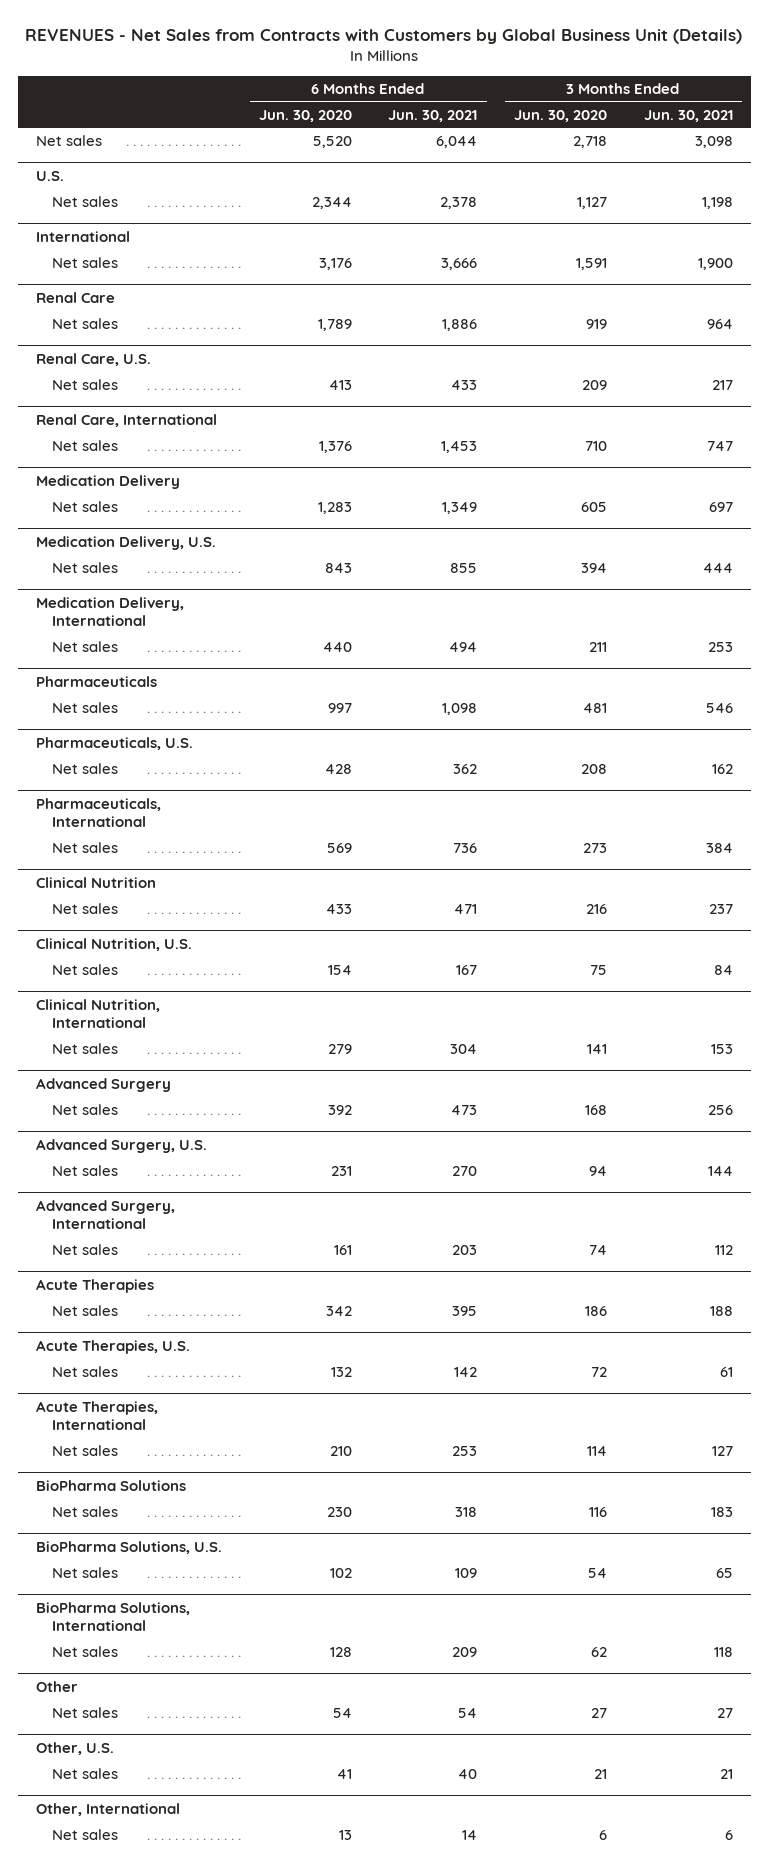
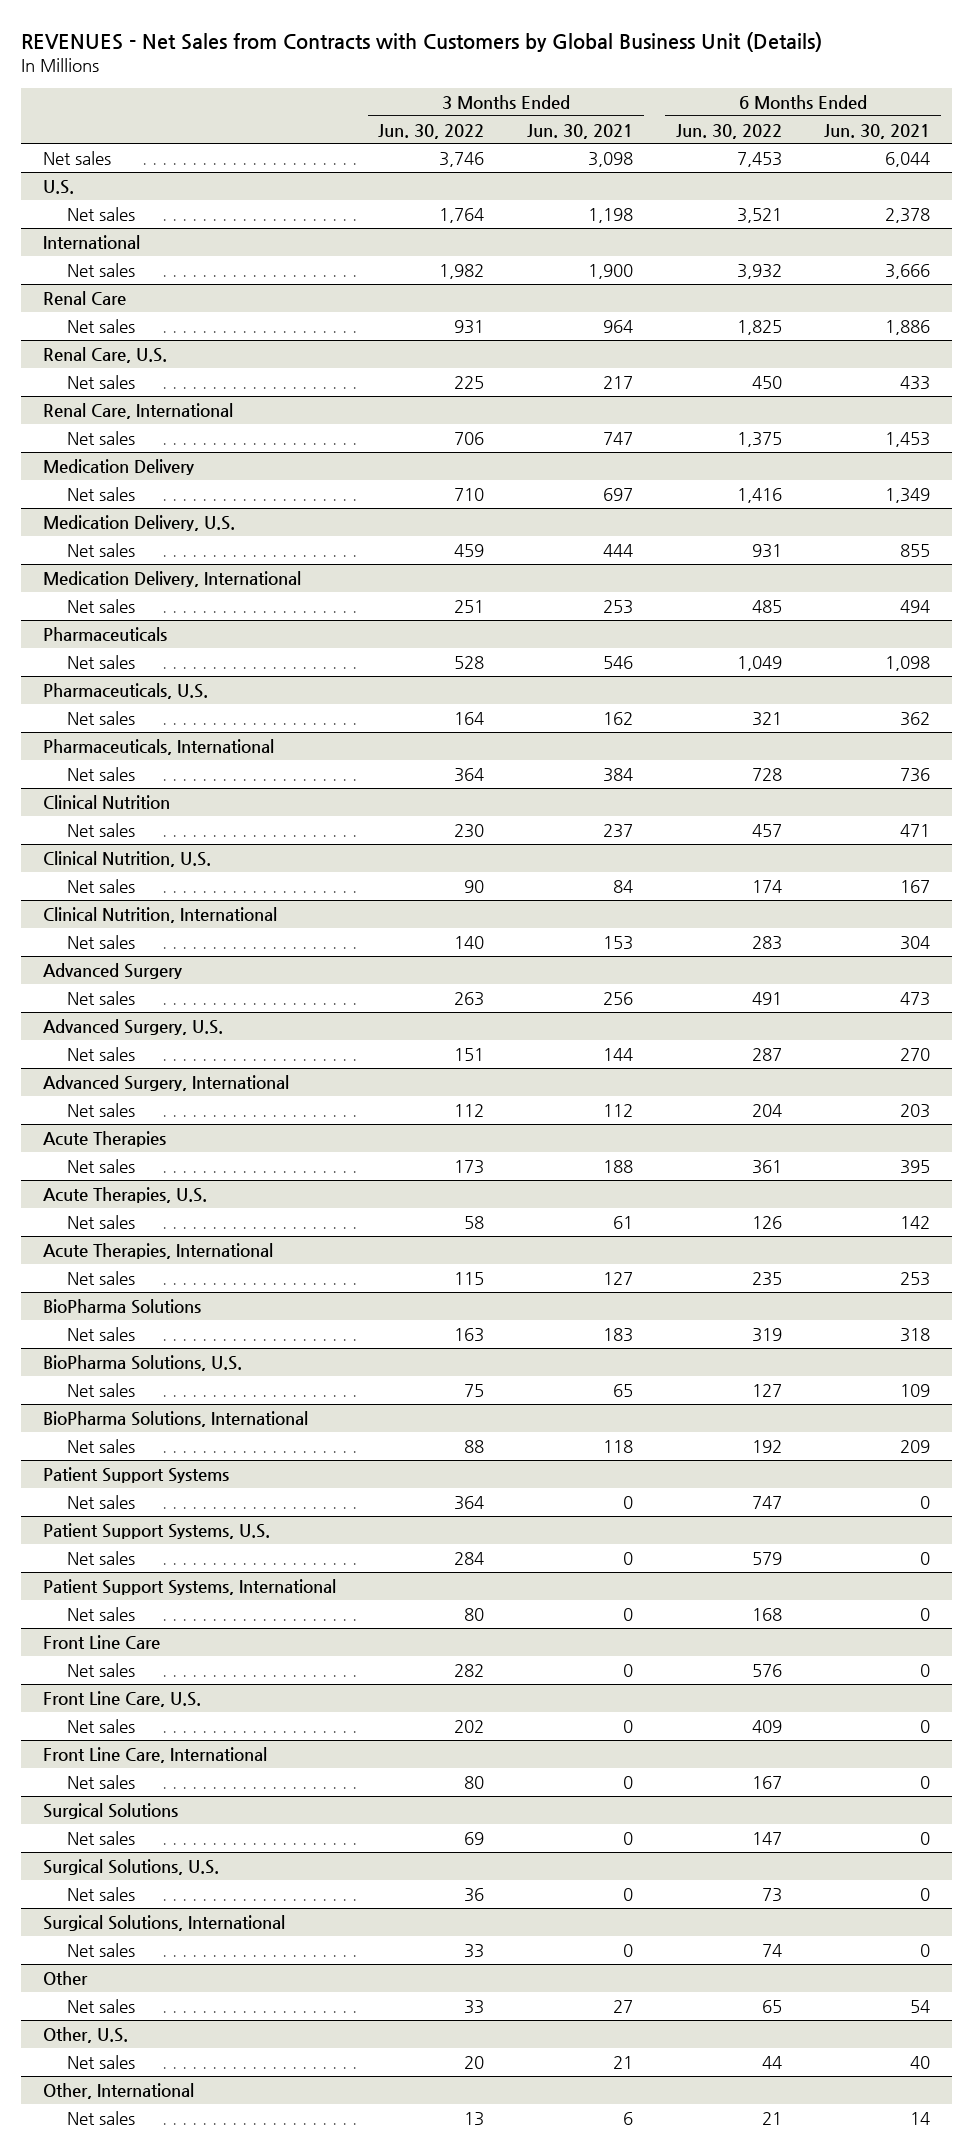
- | 6 Months Ended Jun. 30, 2020 | 6 Months Ended Jun. 30, 2021 | 3 Months Ended Jun. 30, 2020 | 3 Months Ended Jun. 30, 2021
+ | 3 Months Ended Jun. 30, 2022 | 3 Months Ended Jun. 30, 2021 | 6 Months Ended Jun. 30, 2022 | 6 Months Ended Jun. 30, 2021
+ Patient Support Systems
+ Net sales | 364 | 0 | 747 | 0
+ Patient Support Systems, U.S.
+ Net sales | 284 | 0 | 579 | 0
+ Patient Support Systems, International
+ Net sales | 80 | 0 | 168 | 0
+ Front Line Care
+ Net sales | 282 | 0 | 576 | 0
+ Front Line Care, U.S.
+ Net sales | 202 | 0 | 409 | 0
+ Front Line Care, International
+ Net sales | 80 | 0 | 167 | 0
+ Surgical Solutions
+ Net sales | 69 | 0 | 147 | 0
+ Surgical Solutions, U.S.
+ Net sales | 36 | 0 | 73 | 0
+ Surgical Solutions, International
+ Net sales | 33 | 0 | 74 | 0

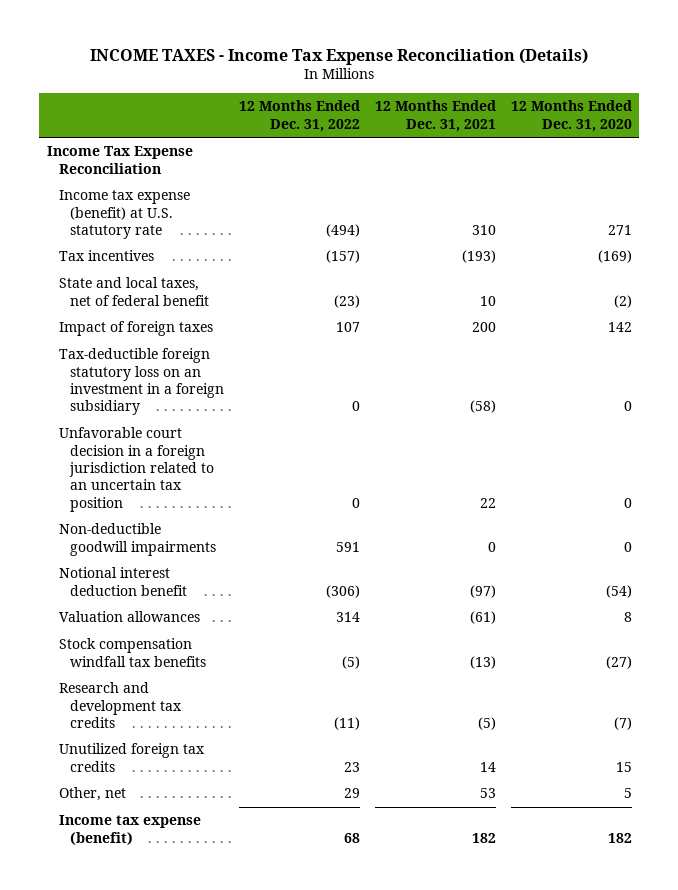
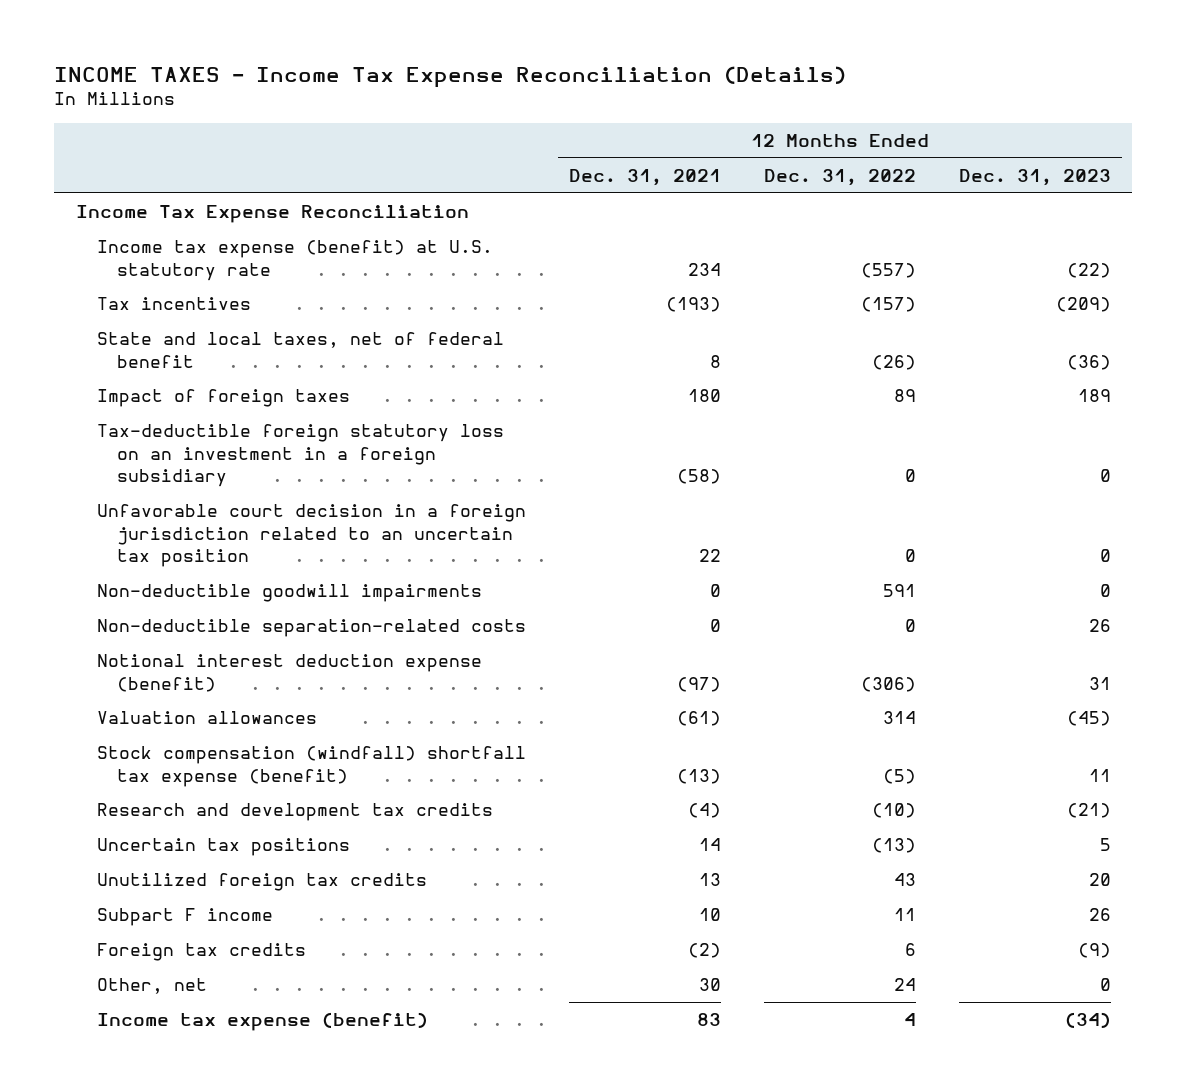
- | 12 Months Ended Dec. 31, 2022 | 12 Months Ended Dec. 31, 2021 | 12 Months Ended Dec. 31, 2020
+ | 12 Months Ended Dec. 31, 2021 | 12 Months Ended Dec. 31, 2022 | 12 Months Ended Dec. 31, 2023
- Income tax expense (benefit) at U.S. statutory rate | (494) | 310 | 271
+ Income tax expense (benefit) at U.S. statutory rate | 234 | (557) | (22)
- State and local taxes, net of federal benefit | (23) | 10 | (2)
- Impact of foreign taxes | 107 | 200 | 142
+ State and local taxes, net of federal benefit | 8 | (26) | (36)
+ Impact of foreign taxes | 180 | 89 | 189
- Notional interest deduction benefit | (306) | (97) | (54)
+ Non-deductible separation-related costs | 0 | 0 | 26
+ Notional interest deduction expense (benefit) | (97) | (306) | 31
- Stock compensation windfall tax benefits | (5) | (13) | (27)
- Research and development tax credits | (11) | (5) | (7)
- Unutilized foreign tax credits | 23 | 14 | 15
- Other, net | 29 | 53 | 5
- Income tax expense (benefit) | 68 | 182 | 182
+ Stock compensation (windfall) shortfall tax expense (benefit) | (13) | (5) | 11
+ Research and development tax credits | (4) | (10) | (21)
+ Uncertain tax positions | 14 | (13) | 5
+ Unutilized foreign tax credits | 13 | 43 | 20
+ Subpart F income | 10 | 11 | 26
+ Foreign tax credits | (2) | 6 | (9)
+ Other, net | 30 | 24 | 0
+ Income tax expense (benefit) | 83 | 4 | (34)

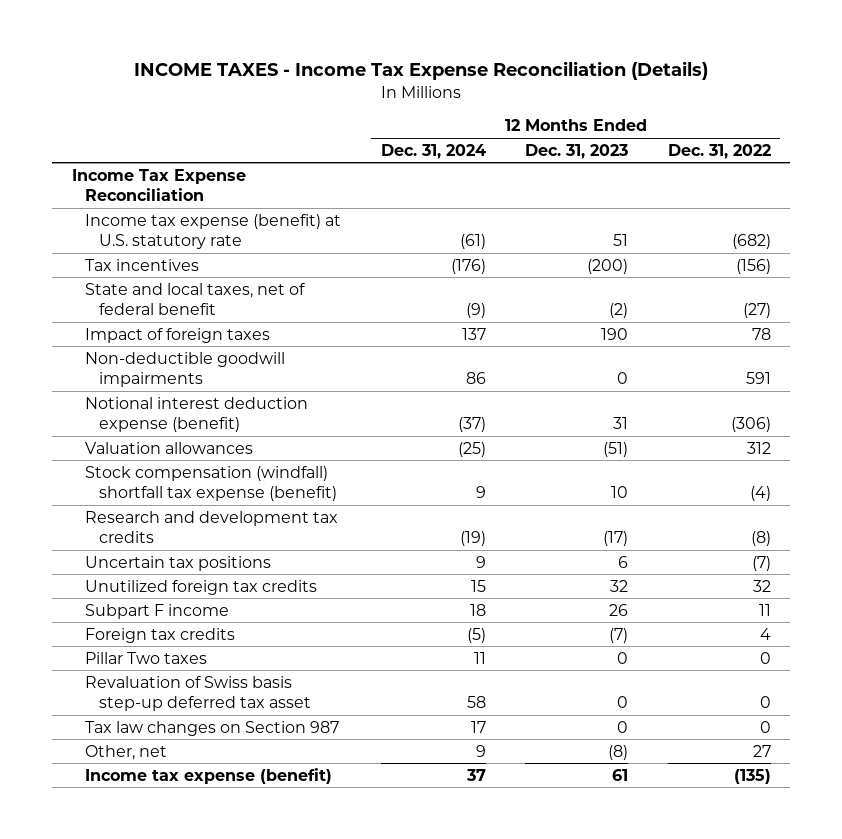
- | 12 Months Ended Dec. 31, 2021 | 12 Months Ended Dec. 31, 2022 | 12 Months Ended Dec. 31, 2023
+ | 12 Months Ended Dec. 31, 2024 | 12 Months Ended Dec. 31, 2023 | 12 Months Ended Dec. 31, 2022
- Income tax expense (benefit) at U.S. statutory rate | 234 | (557) | (22)
- Tax incentives | (193) | (157) | (209)
- State and local taxes, net of federal benefit | 8 | (26) | (36)
- Impact of foreign taxes | 180 | 89 | 189
- Tax-deductible foreign statutory loss on an investment in a foreign subsidiary | (58) | 0 | 0
- Unfavorable court decision in a foreign jurisdiction related to an uncertain tax position | 22 | 0 | 0
+ Income tax expense (benefit) at U.S. statutory rate | (61) | 51 | (682)
+ Tax incentives | (176) | (200) | (156)
+ State and local taxes, net of federal benefit | (9) | (2) | (27)
+ Impact of foreign taxes | 137 | 190 | 78
- Non-deductible separation-related costs | 0 | 0 | 26
- Valuation allowances | (61) | 314 | (45)
- Stock compensation (windfall) shortfall tax expense (benefit) | (13) | (5) | 11
- Research and development tax credits | (4) | (10) | (21)
- Uncertain tax positions | 14 | (13) | 5
- Unutilized foreign tax credits | 13 | 43 | 20
+ Valuation allowances | (25) | (51) | 312
+ Stock compensation (windfall) shortfall tax expense (benefit) | 9 | 10 | (4)
+ Research and development tax credits | (19) | (17) | (8)
+ Uncertain tax positions | 9 | 6 | (7)
+ Unutilized foreign tax credits | 15 | 32 | 32
- Foreign tax credits | (2) | 6 | (9)
- Other, net | 30 | 24 | 0
- Income tax expense (benefit) | 83 | 4 | (34)
+ Foreign tax credits | (5) | (7) | 4
+ Pillar Two taxes | 11 | 0 | 0
+ Revaluation of Swiss basis step-up deferred tax asset | 58 | 0 | 0
+ Tax law changes on Section 987 | 17 | 0 | 0
+ Other, net | 9 | (8) | 27
+ Income tax expense (benefit) | 37 | 61 | (135)

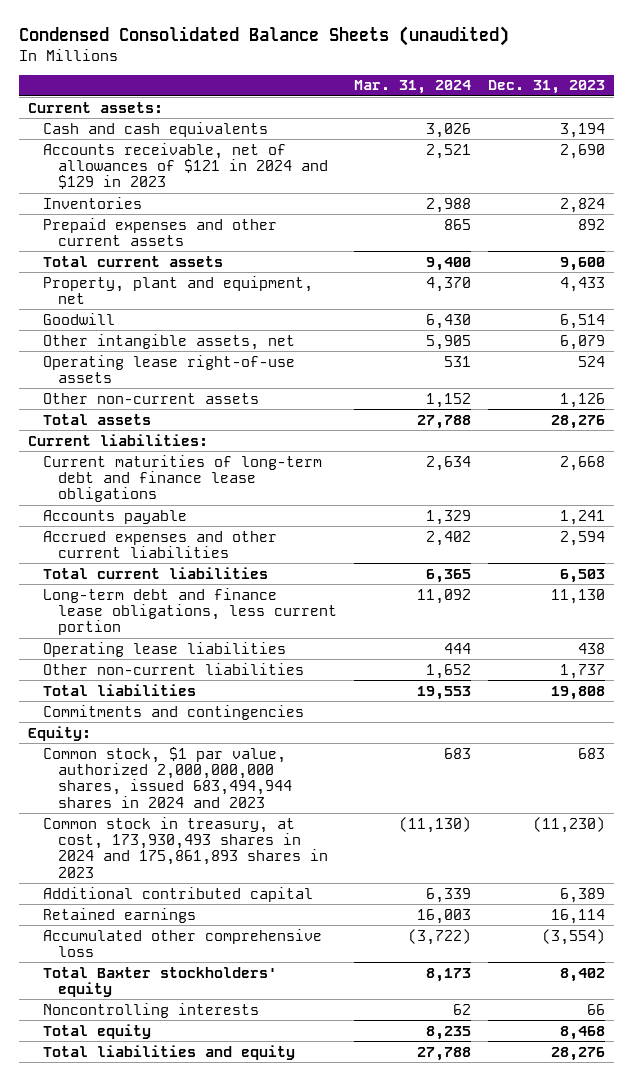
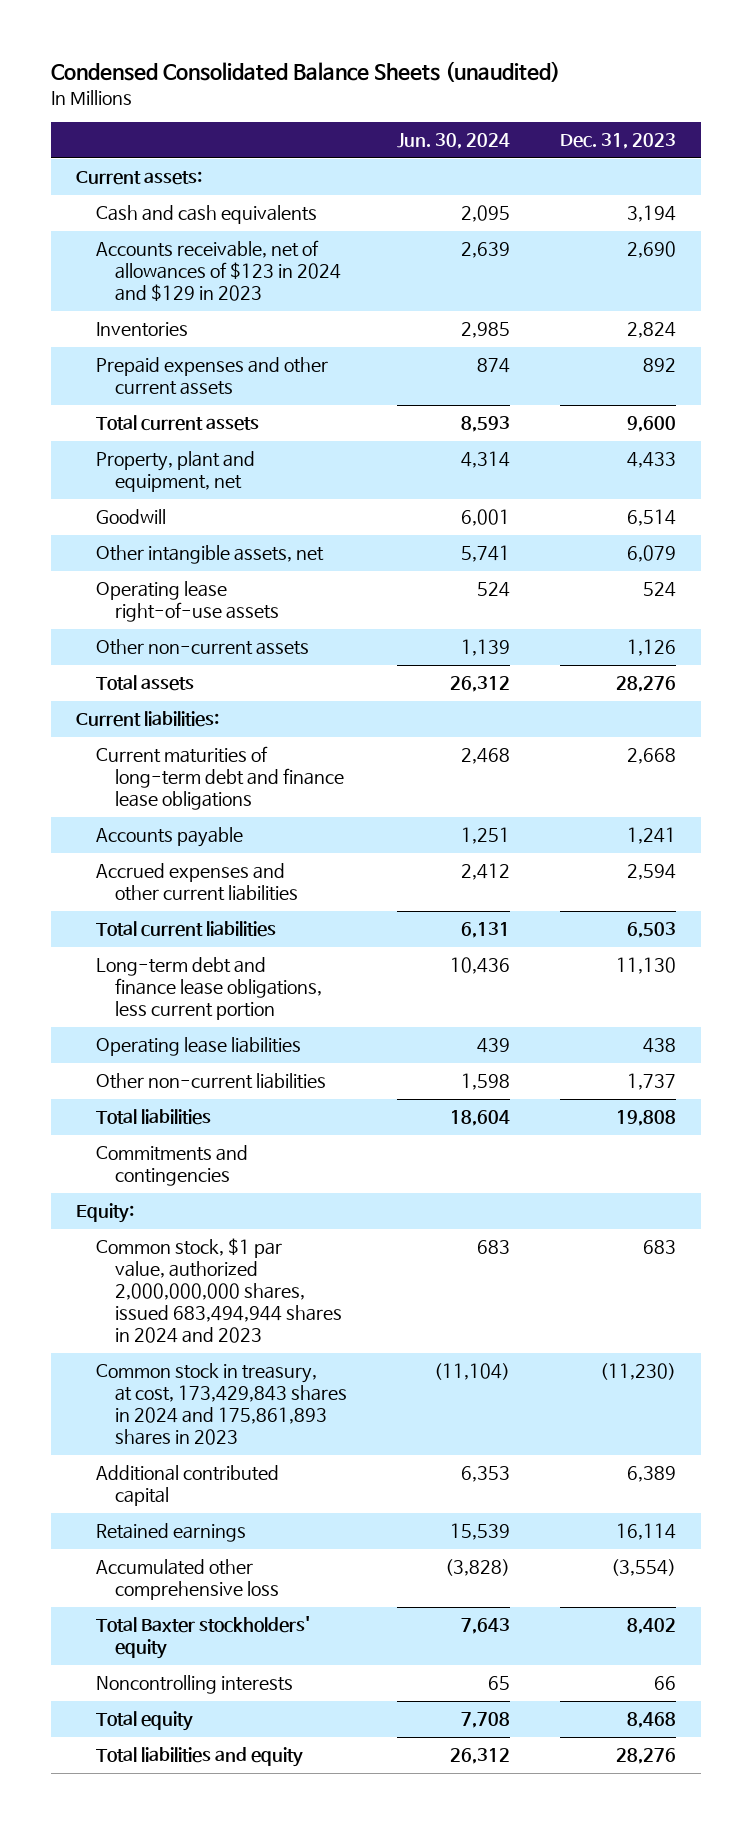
- | Mar. 31, 2024 | Dec. 31, 2023
+ | Jun. 30, 2024 | Dec. 31, 2023
- Accounts receivable, net of allowances of $121 in 2024 and $129 in 2023 | 2,521 | 2,690
+ Accounts receivable, net of allowances of $123 in 2024 and $129 in 2023 | 2,639 | 2,690
- Common stock in treasury, at cost, 173,930,493 shares in 2024 and 175,861,893 shares in 2023 | (11,130) | (11,230)
+ Common stock in treasury, at cost, 173,429,843 shares in 2024 and 175,861,893 shares in 2023 | (11,104) | (11,230)

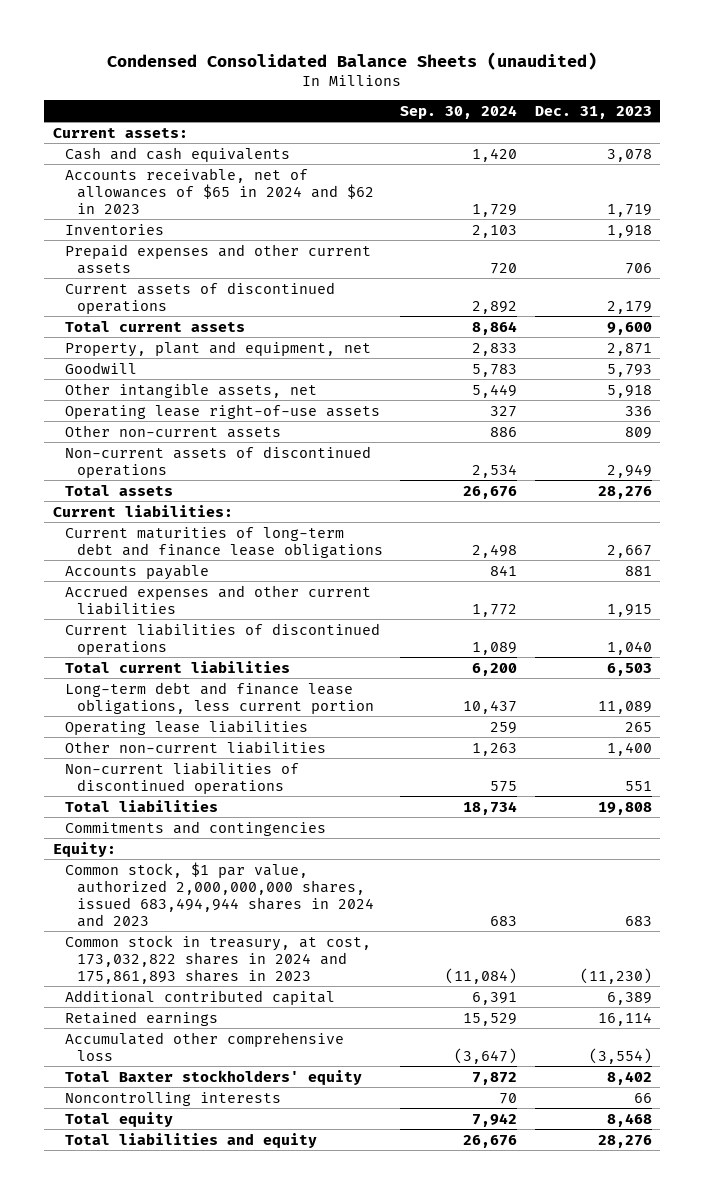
- | Jun. 30, 2024 | Dec. 31, 2023
+ | Sep. 30, 2024 | Dec. 31, 2023
- Cash and cash equivalents | 2,095 | 3,194
- Accounts receivable, net of allowances of $123 in 2024 and $129 in 2023 | 2,639 | 2,690
- Inventories | 2,985 | 2,824
- Prepaid expenses and other current assets | 874 | 892
+ Cash and cash equivalents | 1,420 | 3,078
+ Accounts receivable, net of allowances of $65 in 2024 and $62 in 2023 | 1,729 | 1,719
+ Inventories | 2,103 | 1,918
+ Prepaid expenses and other current assets | 720 | 706
+ Current assets of discontinued operations | 2,892 | 2,179
- Property, plant and equipment, net | 4,314 | 4,433
- Goodwill | 6,001 | 6,514
- Other intangible assets, net | 5,741 | 6,079
- Operating lease right-of-use assets | 524 | 524
- Other non-current assets | 1,139 | 1,126
+ Property, plant and equipment, net | 2,833 | 2,871
+ Goodwill | 5,783 | 5,793
+ Other intangible assets, net | 5,449 | 5,918
+ Operating lease right-of-use assets | 327 | 336
+ Other non-current assets | 886 | 809
+ Non-current assets of discontinued operations | 2,534 | 2,949
- Current maturities of long-term debt and finance lease obligations | 2,468 | 2,668
- Accounts payable | 1,251 | 1,241
- Accrued expenses and other current liabilities | 2,412 | 2,594
+ Current maturities of long-term debt and finance lease obligations | 2,498 | 2,667
+ Accounts payable | 841 | 881
+ Accrued expenses and other current liabilities | 1,772 | 1,915
+ Current liabilities of discontinued operations | 1,089 | 1,040
- Long-term debt and finance lease obligations, less current portion | 10,436 | 11,130
- Operating lease liabilities | 439 | 438
- Other non-current liabilities | 1,598 | 1,737
+ Long-term debt and finance lease obligations, less current portion | 10,437 | 11,089
+ Operating lease liabilities | 259 | 265
+ Other non-current liabilities | 1,263 | 1,400
+ Non-current liabilities of discontinued operations | 575 | 551
- Common stock in treasury, at cost, 173,429,843 shares in 2024 and 175,861,893 shares in 2023 | (11,104) | (11,230)
+ Common stock in treasury, at cost, 173,032,822 shares in 2024 and 175,861,893 shares in 2023 | (11,084) | (11,230)

